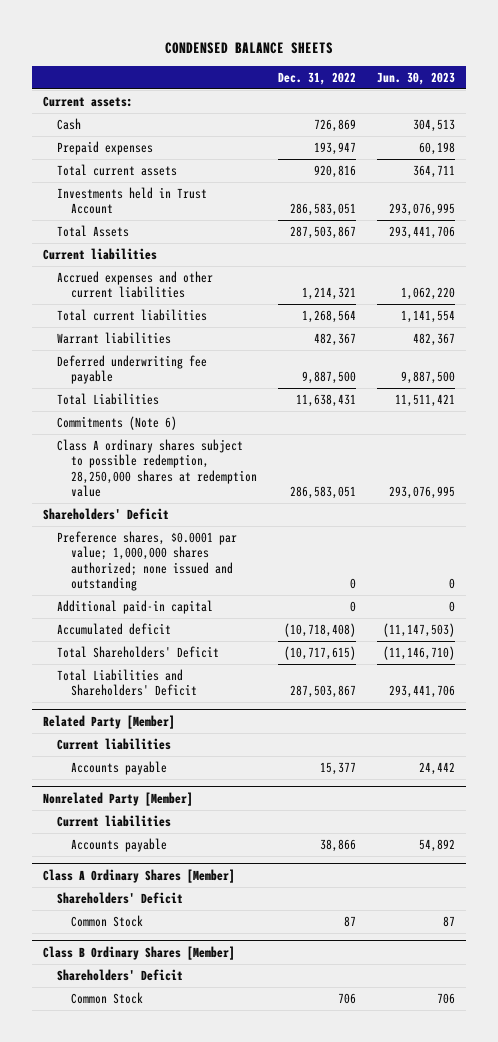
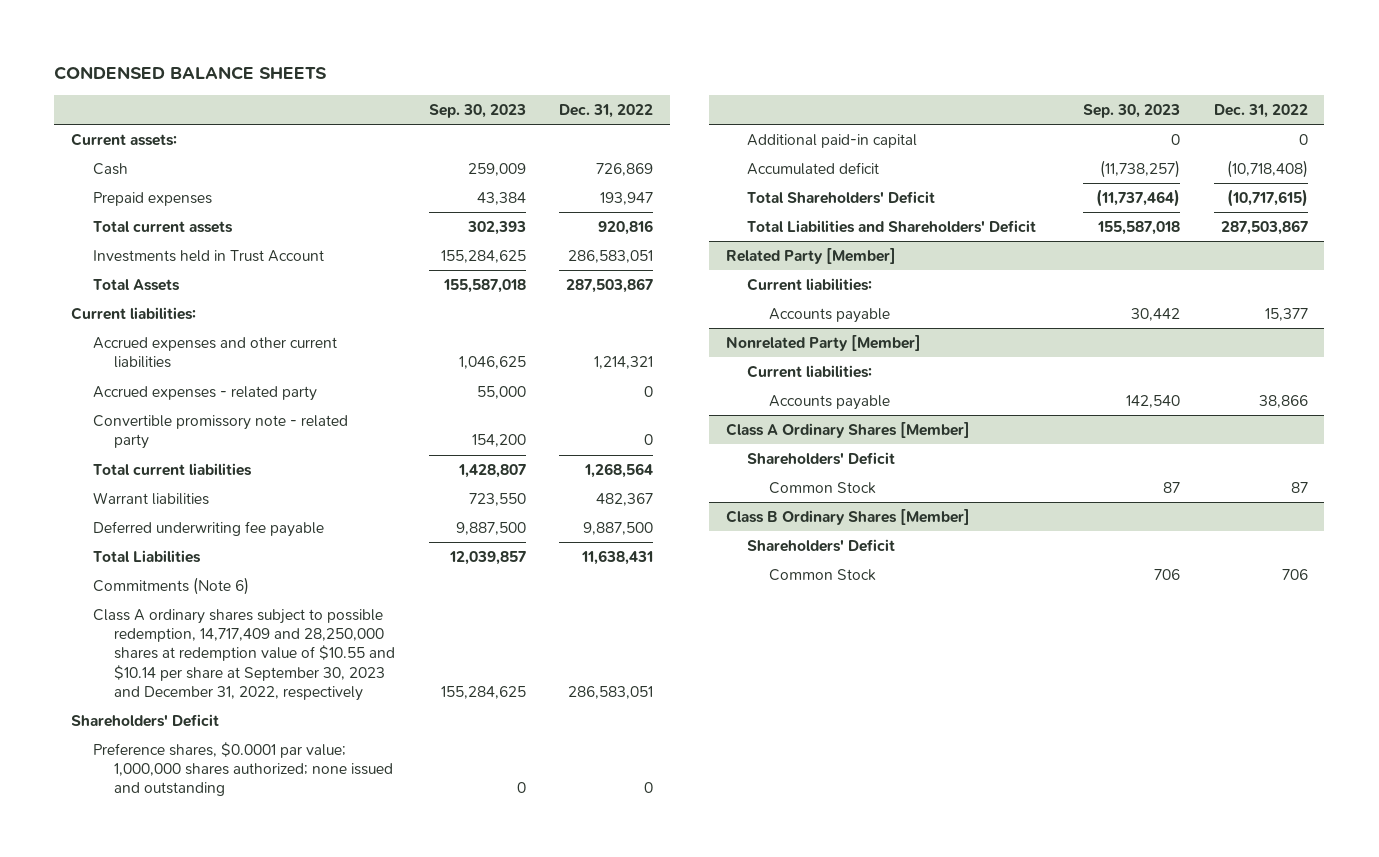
- | Dec. 31, 2022 | Jun. 30, 2023
+ | Sep. 30, 2023 | Dec. 31, 2022
- Current liabilities
+ Current liabilities:
+ Accrued expenses - related party | 55,000 | 0
+ Convertible promissory note - related party | 154,200 | 0
- Class A ordinary shares subject to possible redemption, 28,250,000 shares at redemption value | 286,583,051 | 293,076,995
+ Class A ordinary shares subject to possible redemption, 14,717,409 and 28,250,000 shares at redemption value of $10.55 and $10.14 per share at September 30, 2023 and December 31, 2022, respectively | 155,284,625 | 286,583,051
@ Related Party [Member]
- Current liabilities
+ Current liabilities:
@ Nonrelated Party [Member]
- Current liabilities
+ Current liabilities:

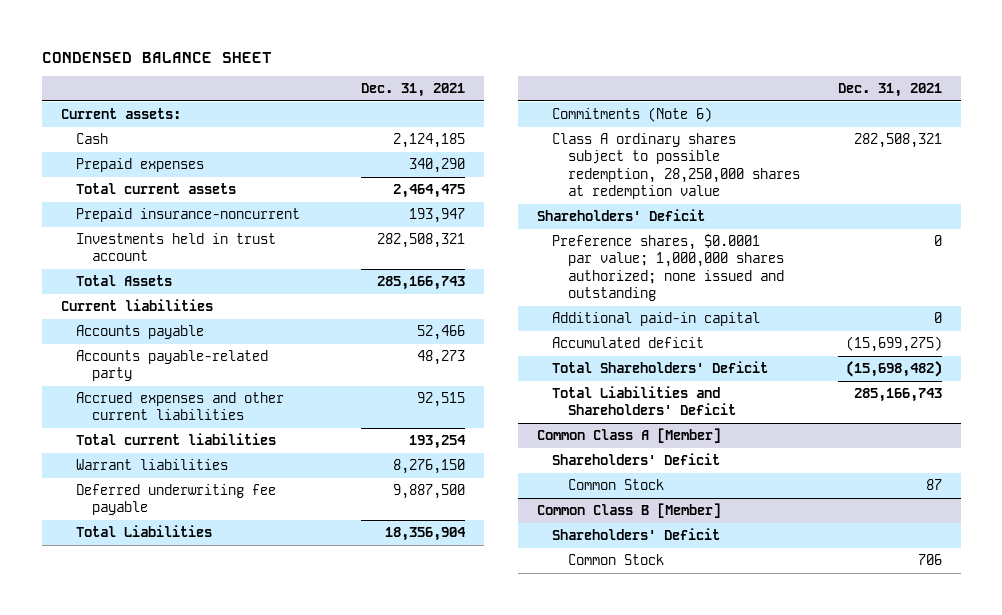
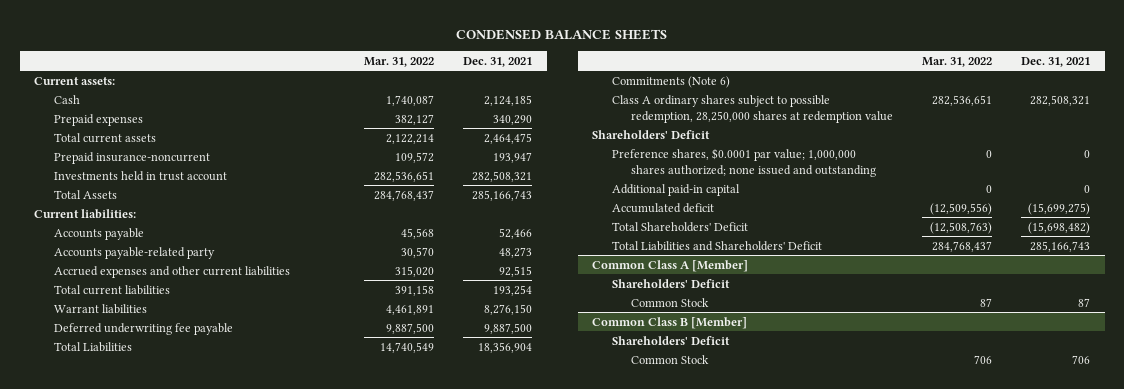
- CONDENSED BALANCE SHEET
+ CONDENSED BALANCE SHEETS
- | Dec. 31, 2021
+ | Mar. 31, 2022 | Dec. 31, 2021
- Current liabilities
+ Current liabilities:

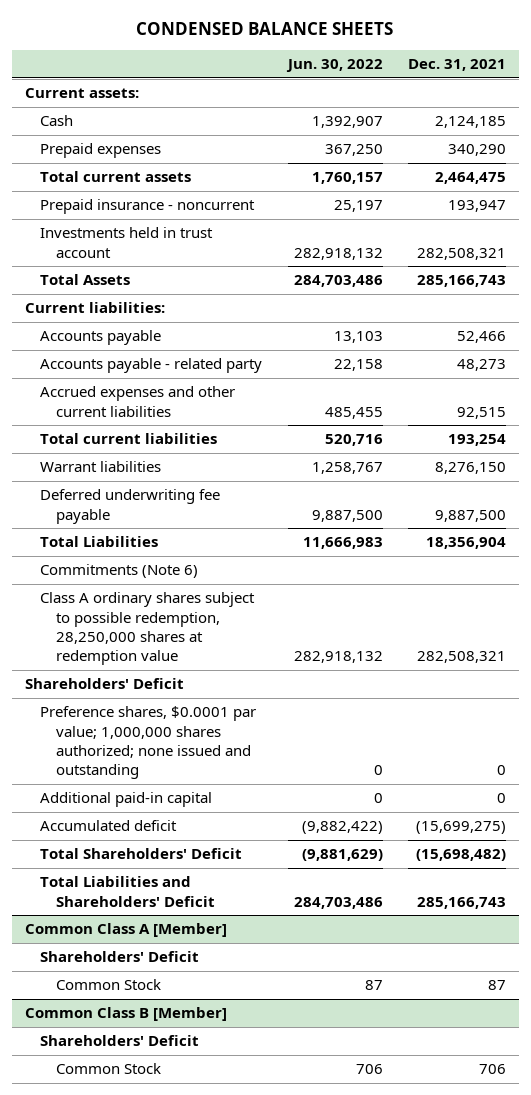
- | Mar. 31, 2022 | Dec. 31, 2021
+ | Jun. 30, 2022 | Dec. 31, 2021
- Prepaid insurance-noncurrent | 109,572 | 193,947
+ Prepaid insurance - noncurrent | 25,197 | 193,947
- Accounts payable-related party | 30,570 | 48,273
+ Accounts payable - related party | 22,158 | 48,273

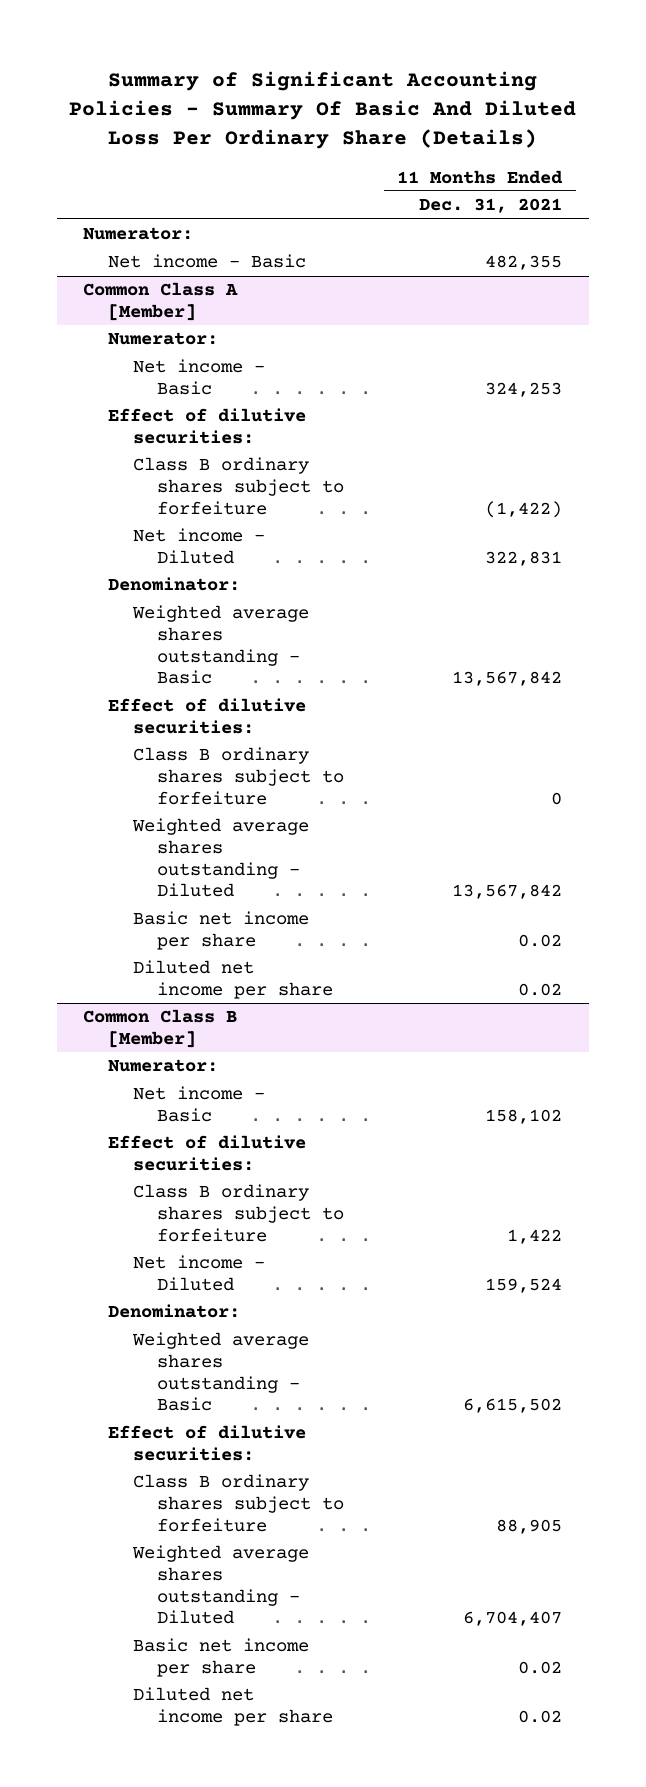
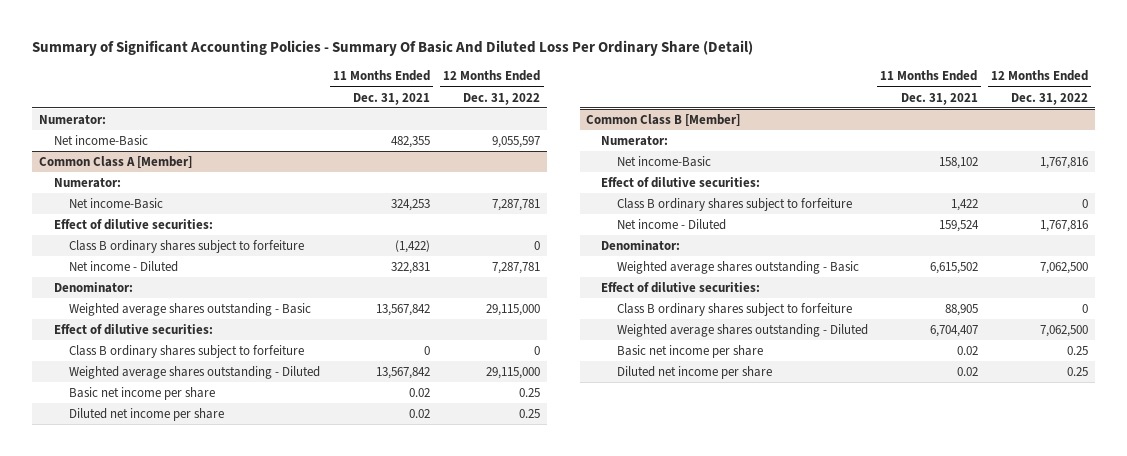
- Summary of Significant Accounting Policies - Summary Of Basic And Diluted Loss Per Ordinary Share (Details)
+ Summary of Significant Accounting Policies - Summary Of Basic And Diluted Loss Per Ordinary Share (Detail)
- | 11 Months Ended Dec. 31, 2021
+ | 11 Months Ended Dec. 31, 2021 | 12 Months Ended Dec. 31, 2022
- Net income - Basic | 482,355
+ Net income-Basic | 482,355 | 9,055,597
@ Common Class A [Member]
- Net income - Basic | 324,253
+ Net income-Basic | 324,253 | 7,287,781
@ Common Class B [Member]
- Net income - Basic | 158,102
+ Net income-Basic | 158,102 | 1,767,816

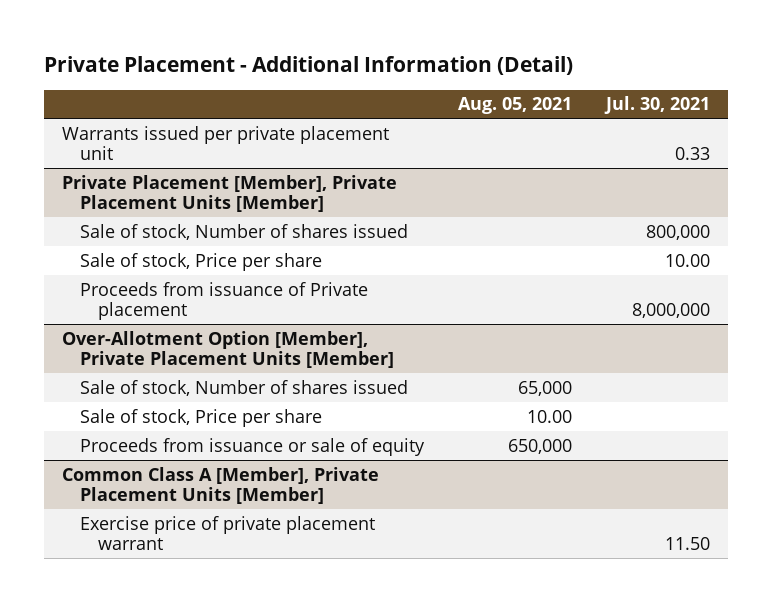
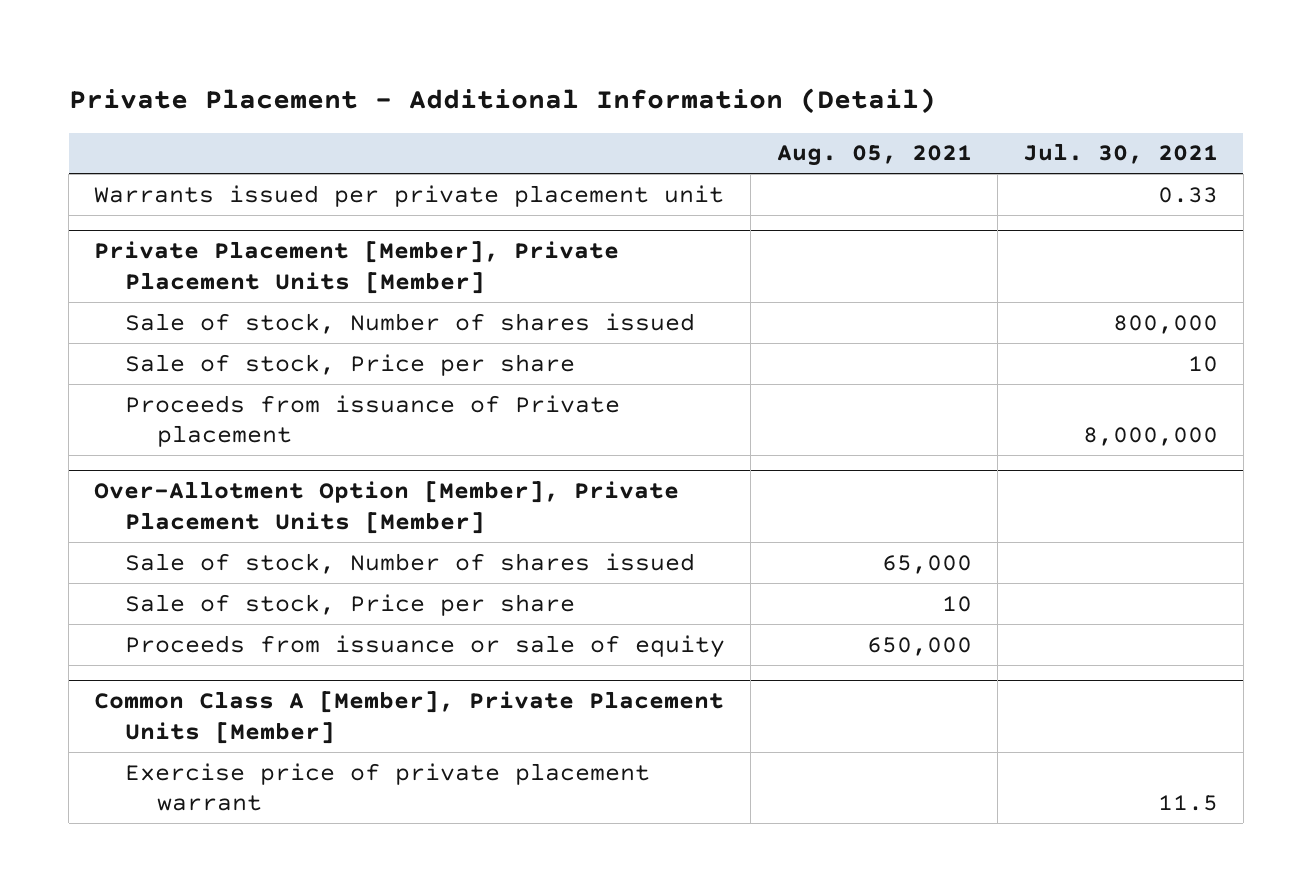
@ Private Placement [Member], Private Placement Units [Member]
- Sale of stock, Price per share | | 10.00
+ Sale of stock, Price per share | | 10
@ Over-Allotment Option [Member], Private Placement Units [Member]
- Sale of stock, Price per share | 10.00 |
+ Sale of stock, Price per share | 10 |
@ Common Class A [Member], Private Placement Units [Member]
- Exercise price of private placement warrant | | 11.50
+ Exercise price of private placement warrant | | 11.5

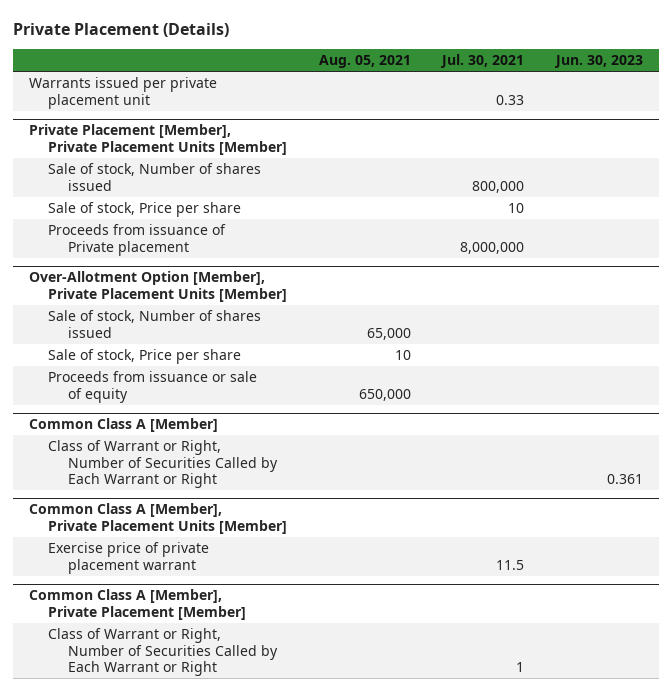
- Private Placement - Additional Information (Detail)
+ Private Placement (Details)
- | Aug. 05, 2021 | Jul. 30, 2021
+ | Aug. 05, 2021 | Jul. 30, 2021 | Jun. 30, 2023
+ Common Class A [Member]
+ Class of Warrant or Right, Number of Securities Called by Each Warrant or Right | | | 0.361
+ Common Class A [Member], Private Placement [Member]
+ Class of Warrant or Right, Number of Securities Called by Each Warrant or Right | | 1 |

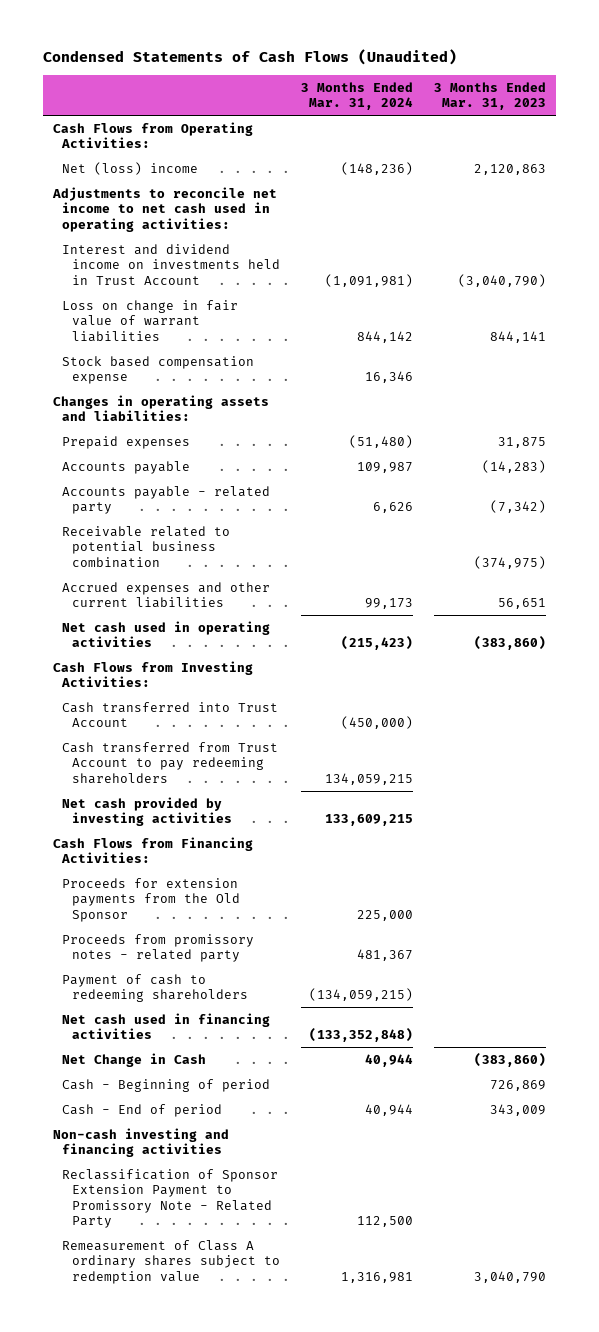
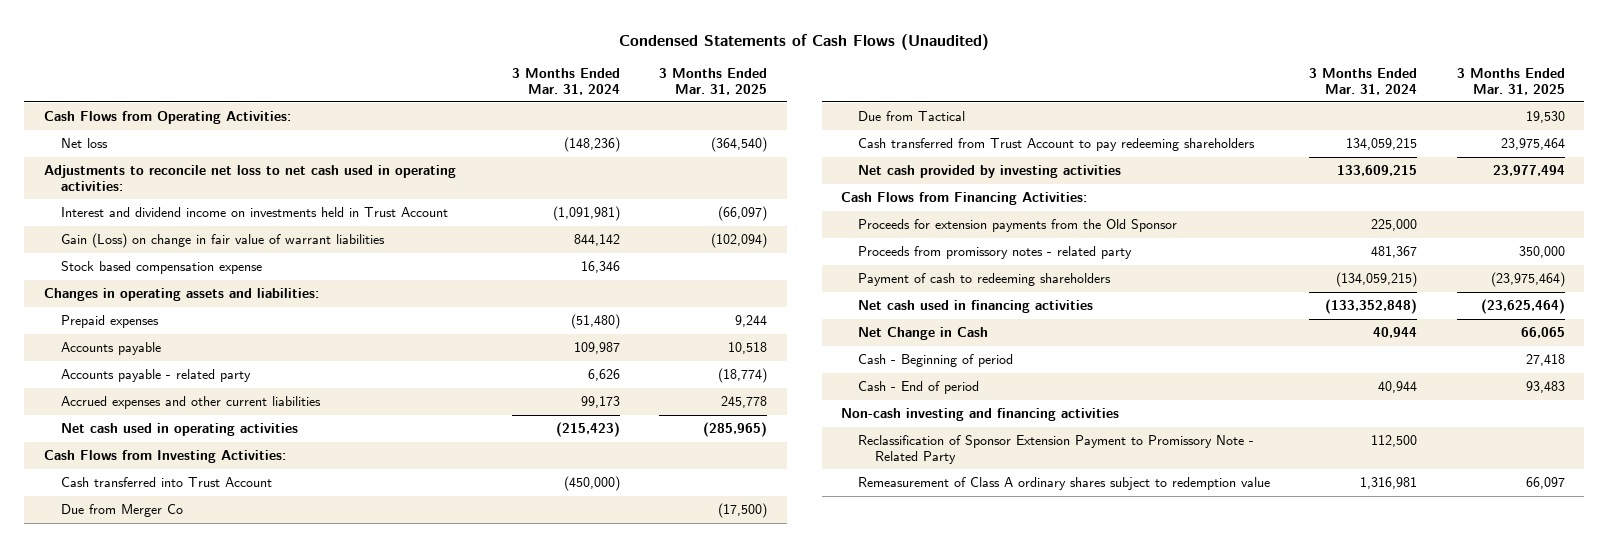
- | 3 Months Ended Mar. 31, 2024 | 3 Months Ended Mar. 31, 2023
+ | 3 Months Ended Mar. 31, 2024 | 3 Months Ended Mar. 31, 2025
- Net (loss) income | (148,236) | 2,120,863
- Adjustments to reconcile net income to net cash used in operating activities:
+ Net loss | (148,236) | (364,540)
+ Adjustments to reconcile net loss to net cash used in operating activities:
- Loss on change in fair value of warrant liabilities | 844,142 | 844,141
+ Gain (Loss) on change in fair value of warrant liabilities | 844,142 | (102,094)
- Receivable related to potential business combination | | (374,975)
+ Due from Merger Co | | (17,500)
+ Due from Tactical | | 19,530

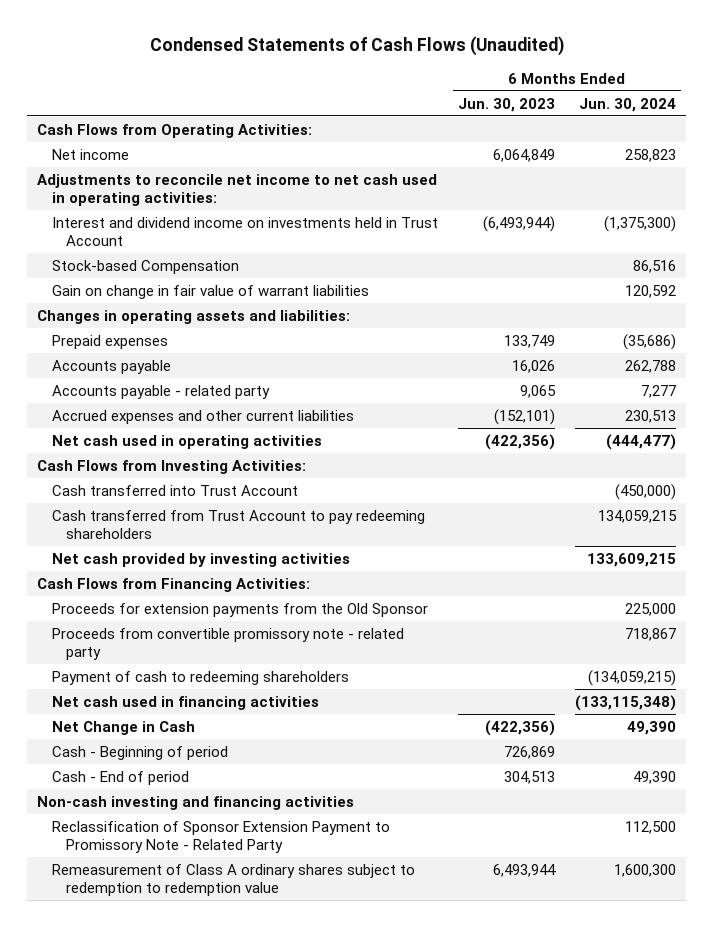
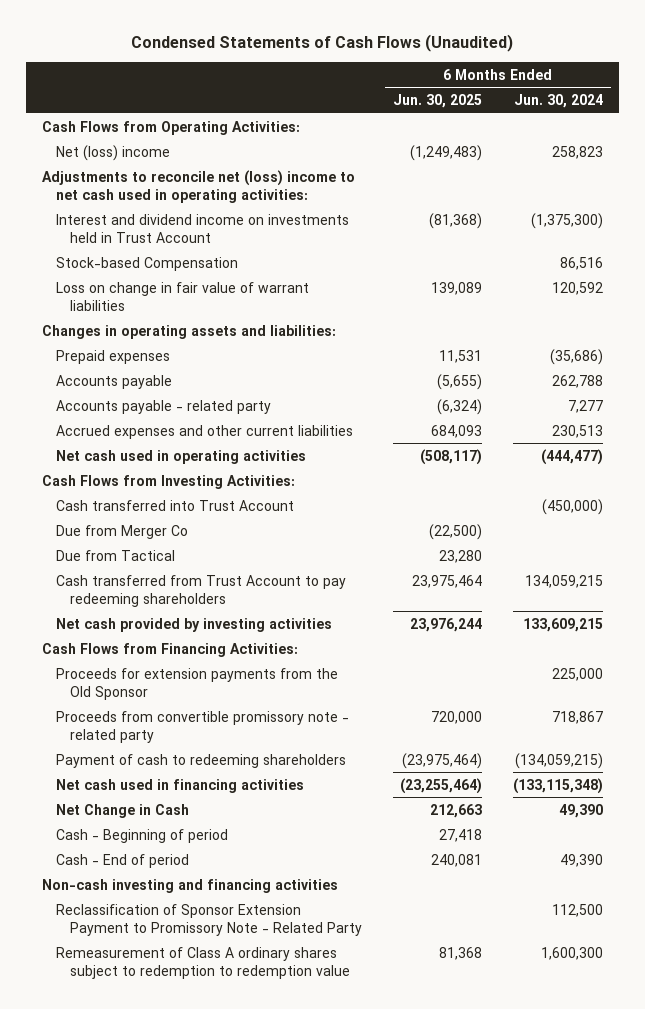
- | 6 Months Ended Jun. 30, 2023 | 6 Months Ended Jun. 30, 2024
+ | 6 Months Ended Jun. 30, 2025 | 6 Months Ended Jun. 30, 2024
- Net income | 6,064,849 | 258,823
- Adjustments to reconcile net income to net cash used in operating activities:
+ Net (loss) income | (1,249,483) | 258,823
+ Adjustments to reconcile net (loss) income to net cash used in operating activities:
- Gain on change in fair value of warrant liabilities | | 120,592
+ Loss on change in fair value of warrant liabilities | 139,089 | 120,592
+ Due from Merger Co | (22,500) |
+ Due from Tactical | 23,280 |

